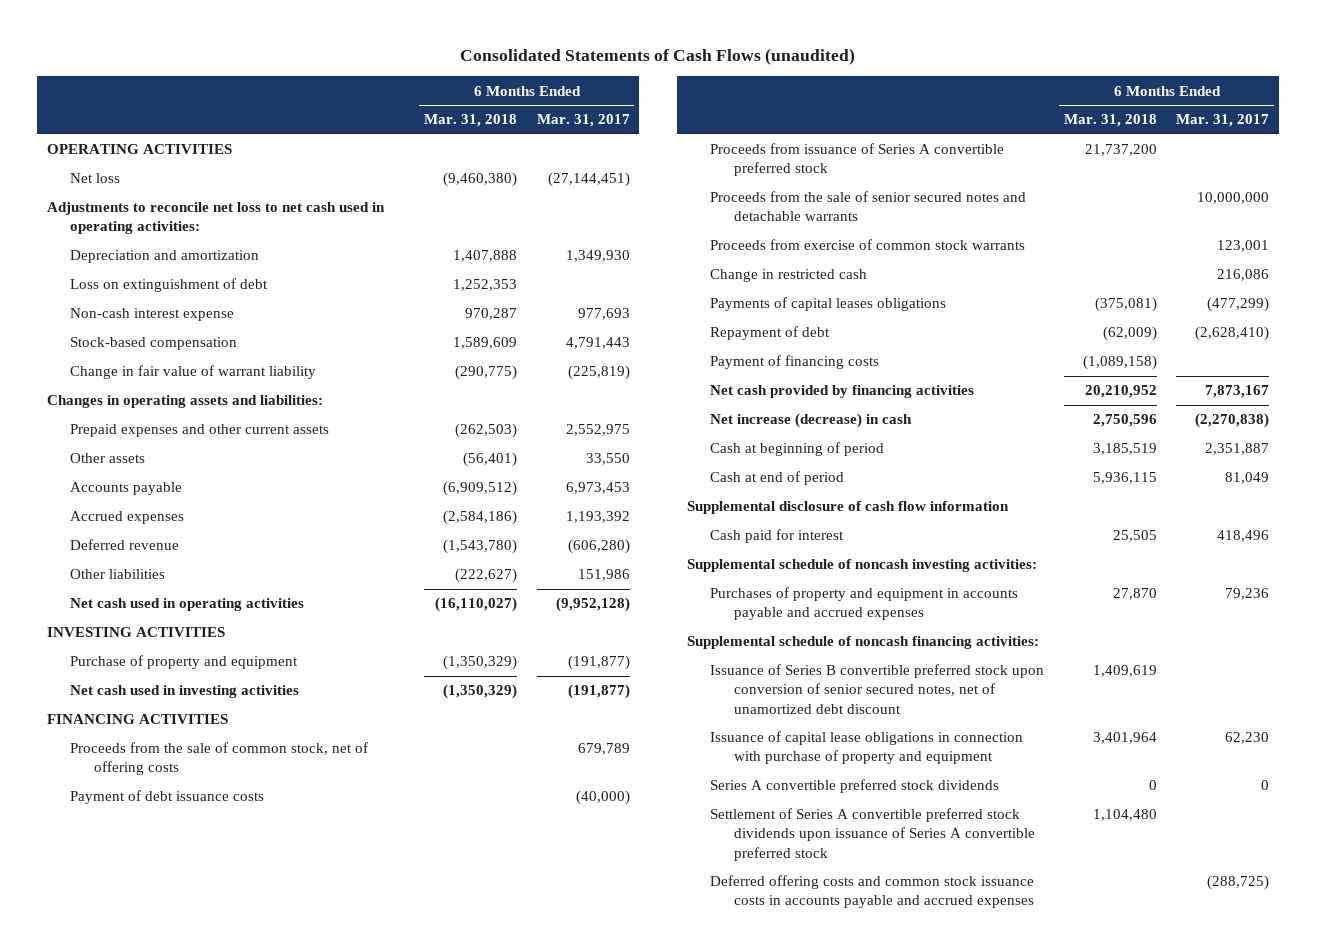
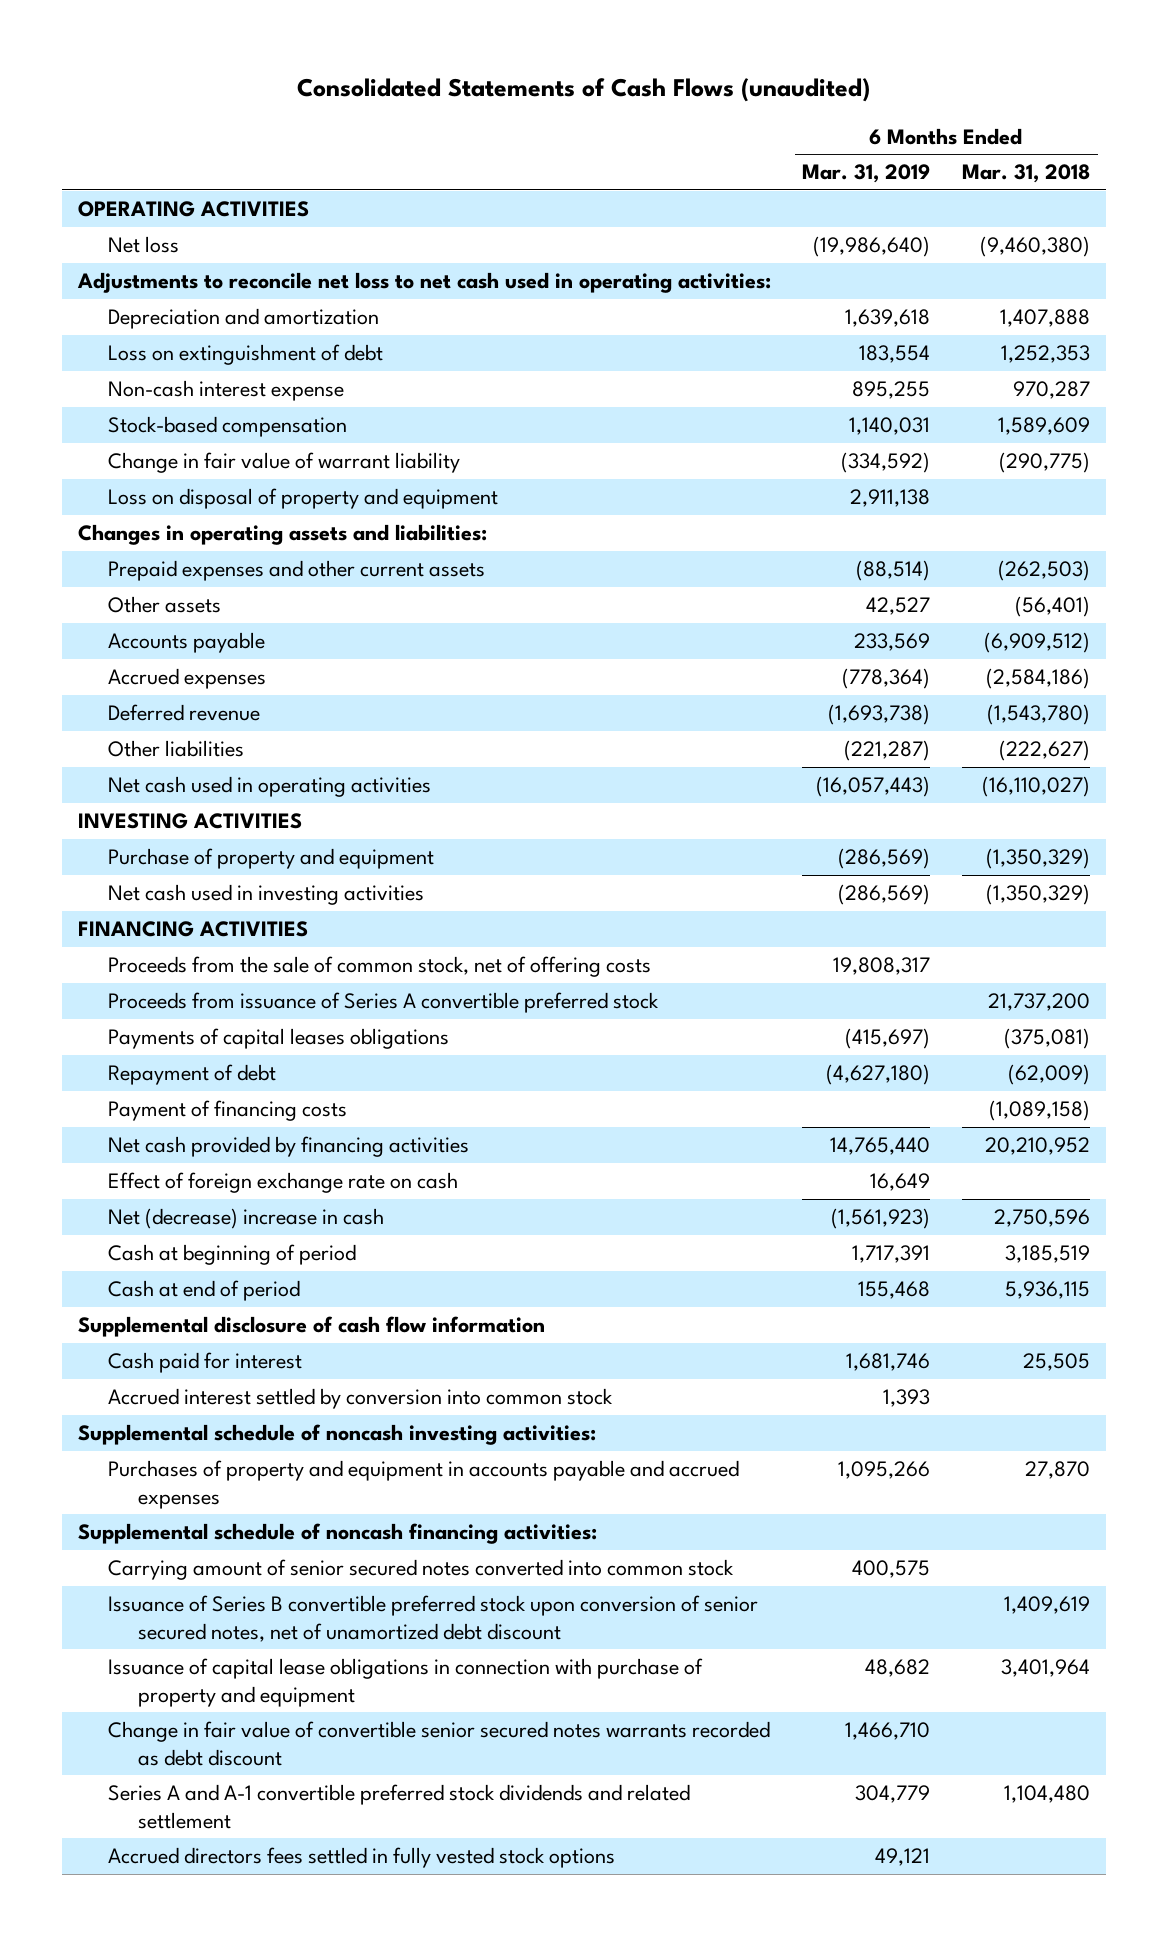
- | 6 Months Ended Mar. 31, 2018 | 6 Months Ended Mar. 31, 2017
+ | 6 Months Ended Mar. 31, 2019 | 6 Months Ended Mar. 31, 2018
+ Loss on disposal of property and equipment | 2,911,138 |
- Payment of debt issuance costs | | (40,000)
- Proceeds from the sale of senior secured notes and detachable warrants | | 10,000,000
- Proceeds from exercise of common stock warrants | | 123,001
- Change in restricted cash | | 216,086
- Net increase (decrease) in cash | 2,750,596 | (2,270,838)
+ Effect of foreign exchange rate on cash | 16,649 |
+ Net (decrease) increase in cash | (1,561,923) | 2,750,596
+ Accrued interest settled by conversion into common stock | 1,393 |
+ Carrying amount of senior secured notes converted into common stock | 400,575 |
- Series A convertible preferred stock dividends | 0 | 0
- Settlement of Series A convertible preferred stock dividends upon issuance of Series A convertible preferred stock | 1,104,480 |
- Deferred offering costs and common stock issuance costs in accounts payable and accrued expenses | | (288,725)
+ Change in fair value of convertible senior secured notes warrants recorded as debt discount | 1,466,710 |
+ Series A and A-1 convertible preferred stock dividends and related settlement | 304,779 | 1,104,480
+ Accrued directors fees settled in fully vested stock options | 49,121 |

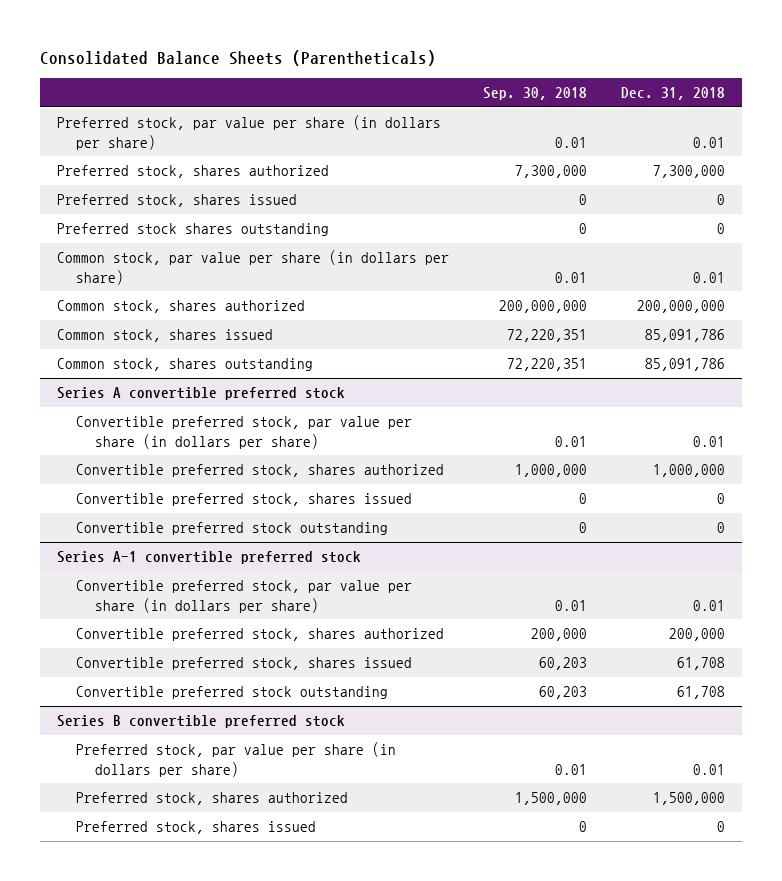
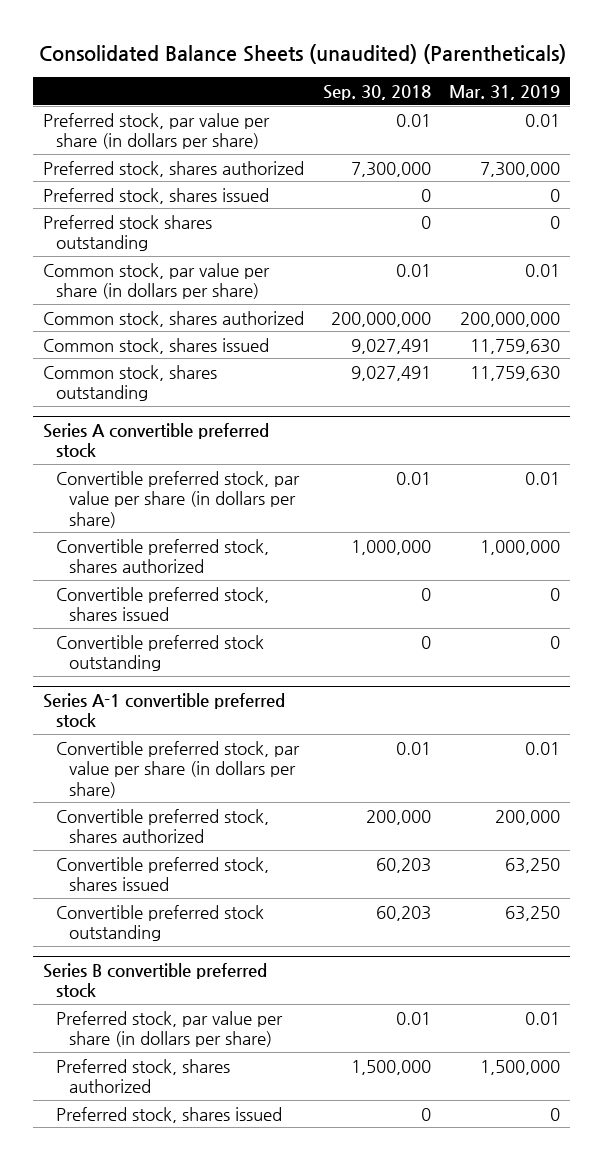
- Consolidated Balance Sheets (Parentheticals)
+ Consolidated Balance Sheets (unaudited) (Parentheticals)
- | Sep. 30, 2018 | Dec. 31, 2018
+ | Sep. 30, 2018 | Mar. 31, 2019
- Common stock, shares issued | 72,220,351 | 85,091,786
- Common stock, shares outstanding | 72,220,351 | 85,091,786
+ Common stock, shares issued | 9,027,491 | 11,759,630
+ Common stock, shares outstanding | 9,027,491 | 11,759,630

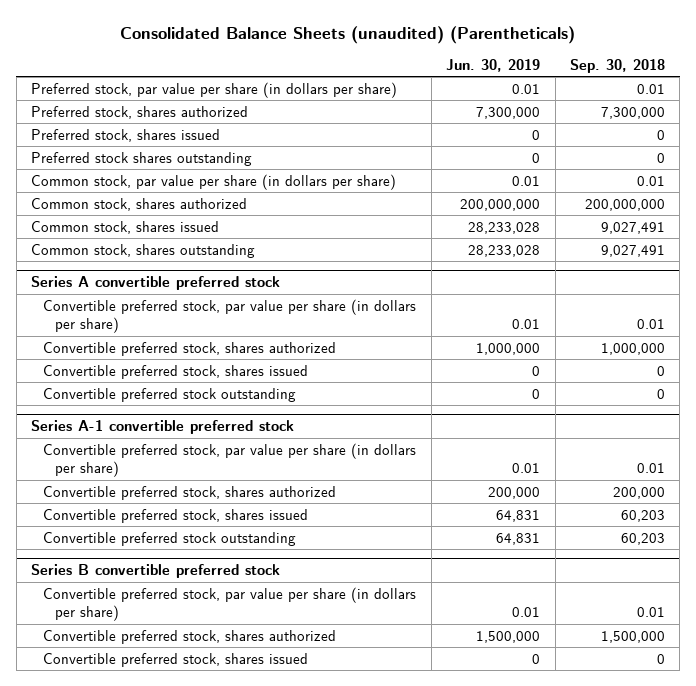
- | Sep. 30, 2018 | Mar. 31, 2019
+ | Jun. 30, 2019 | Sep. 30, 2018
@ Series B convertible preferred stock
- Preferred stock, par value per share (in dollars per share) | 0.01 | 0.01
- Preferred stock, shares authorized | 1,500,000 | 1,500,000
- Preferred stock, shares issued | 0 | 0
+ Convertible preferred stock, par value per share (in dollars per share) | 0.01 | 0.01
+ Convertible preferred stock, shares authorized | 1,500,000 | 1,500,000
+ Convertible preferred stock, shares issued | 0 | 0

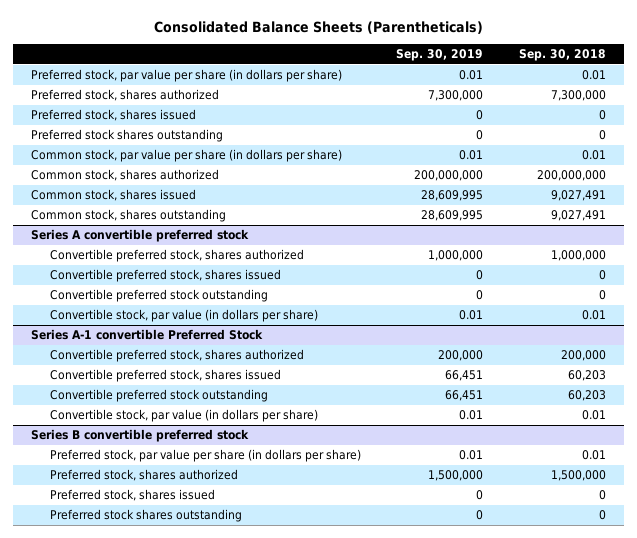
- Consolidated Balance Sheets (unaudited) (Parentheticals)
+ Consolidated Balance Sheets (Parentheticals)
- | Jun. 30, 2019 | Sep. 30, 2018
+ | Sep. 30, 2019 | Sep. 30, 2018
@ Series A convertible preferred stock
- Convertible preferred stock, par value per share (in dollars per share) | 0.01 | 0.01
- Series A-1 convertible preferred stock
- Convertible preferred stock, par value per share (in dollars per share) | 0.01 | 0.01
@ Series A convertible preferred stock
+ Convertible stock, par value (in dollars per share) | 0.01 | 0.01
+ Series A-1 convertible Preferred Stock
+ Convertible stock, par value (in dollars per share) | 0.01 | 0.01
@ Series B convertible preferred stock
- Convertible preferred stock, par value per share (in dollars per share) | 0.01 | 0.01
- Convertible preferred stock, shares authorized | 1,500,000 | 1,500,000
- Convertible preferred stock, shares issued | 0 | 0
+ Preferred stock, par value per share (in dollars per share) | 0.01 | 0.01
+ Preferred stock, shares authorized | 1,500,000 | 1,500,000
+ Preferred stock, shares issued | 0 | 0
+ Preferred stock shares outstanding | 0 | 0

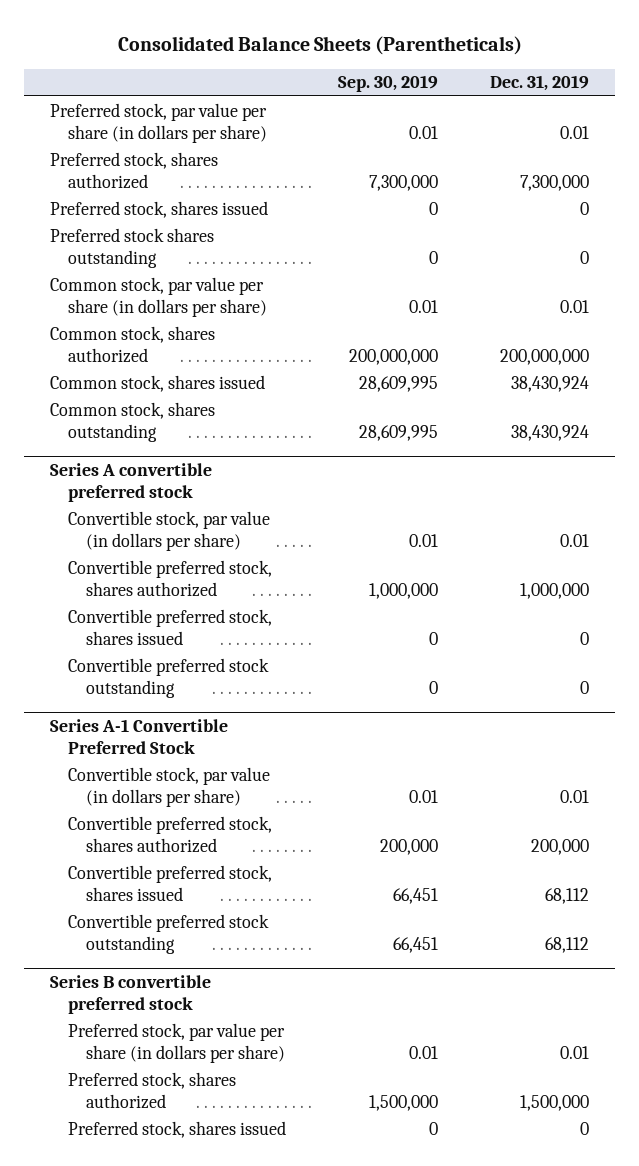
- | Sep. 30, 2019 | Sep. 30, 2018
+ | Sep. 30, 2019 | Dec. 31, 2019
@ Series A convertible preferred stock
+ Convertible stock, par value (in dollars per share) | 0.01 | 0.01
+ Series A-1 Convertible Preferred Stock
- Series A-1 convertible Preferred Stock
- Convertible stock, par value (in dollars per share) | 0.01 | 0.01
@ Series B convertible preferred stock
- Preferred stock shares outstanding | 0 | 0

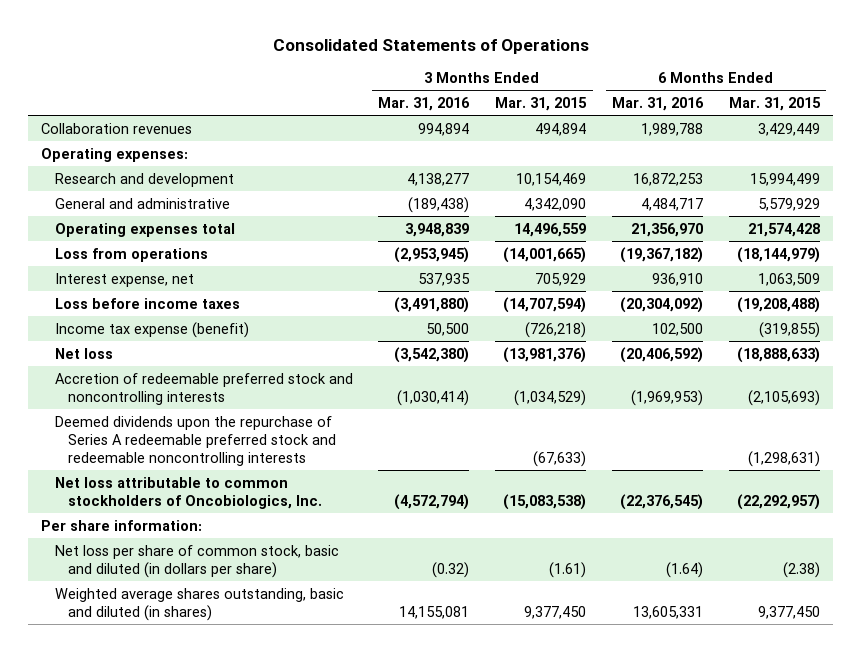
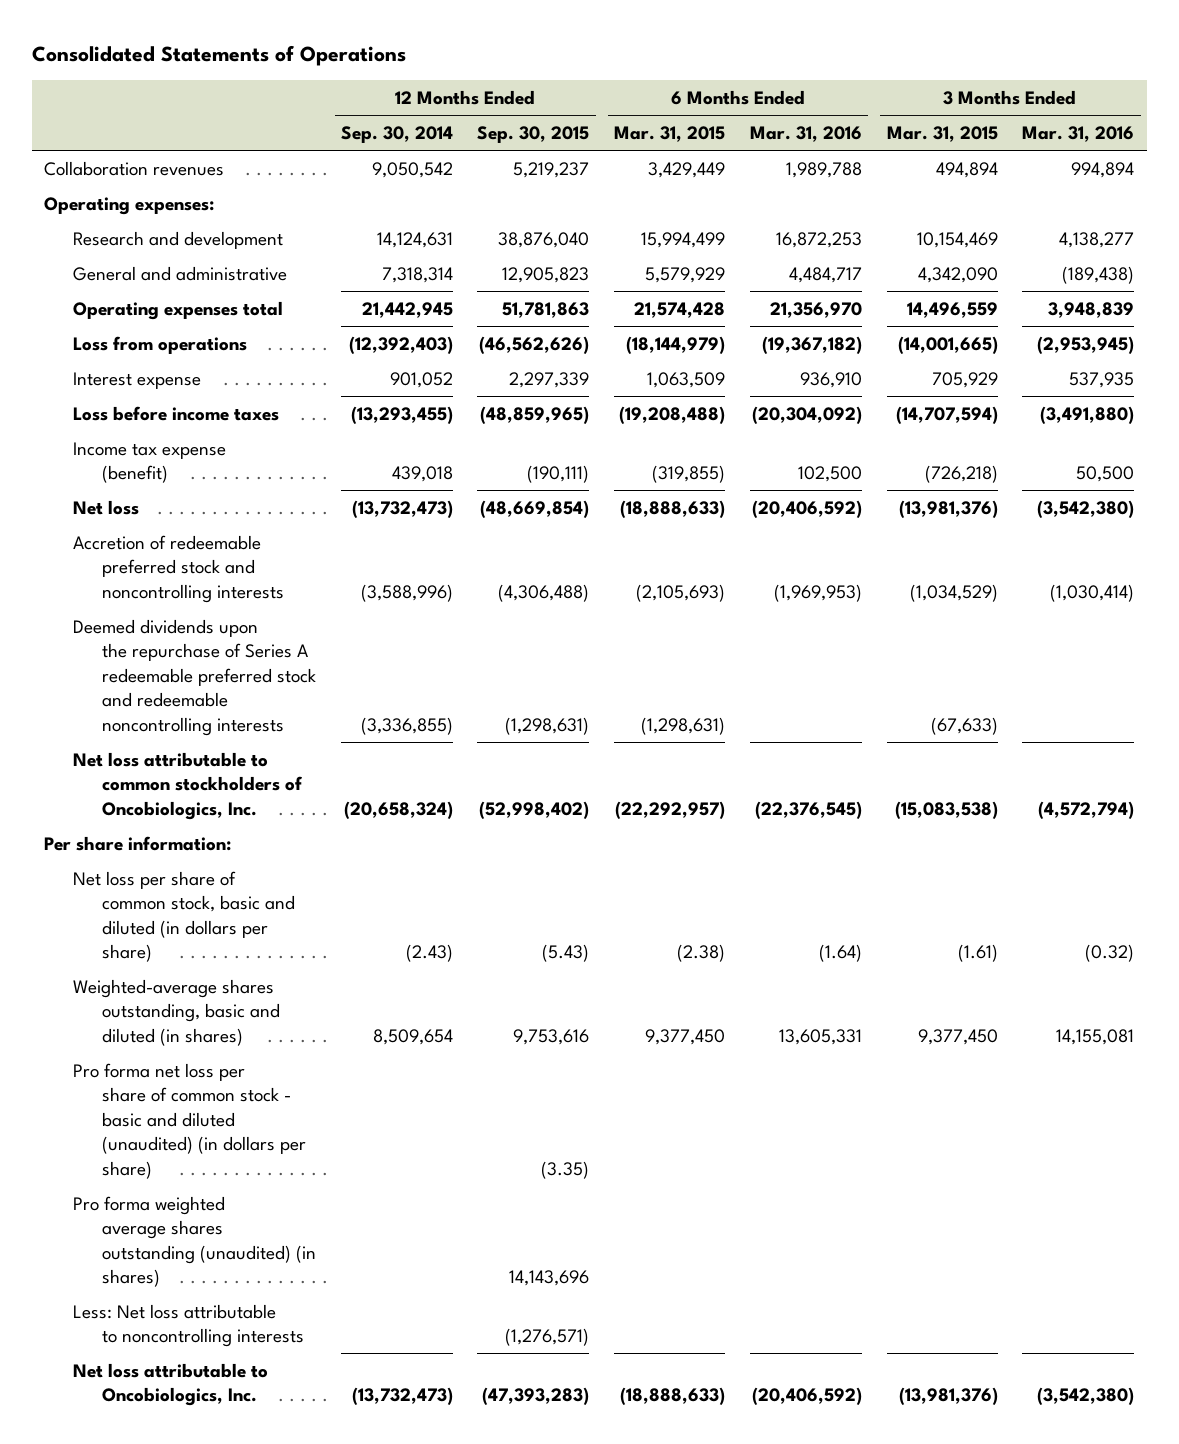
- | 3 Months Ended Mar. 31, 2016 | 3 Months Ended Mar. 31, 2015 | 6 Months Ended Mar. 31, 2016 | 6 Months Ended Mar. 31, 2015
+ | 12 Months Ended Sep. 30, 2014 | 12 Months Ended Sep. 30, 2015 | 6 Months Ended Mar. 31, 2015 | 6 Months Ended Mar. 31, 2016 | 3 Months Ended Mar. 31, 2015 | 3 Months Ended Mar. 31, 2016
- Interest expense, net | 537,935 | 705,929 | 936,910 | 1,063,509
+ Interest expense | 901,052 | 2,297,339 | 1,063,509 | 936,910 | 705,929 | 537,935
- Weighted average shares outstanding, basic and diluted (in shares) | 14,155,081 | 9,377,450 | 13,605,331 | 9,377,450
+ Weighted-average shares outstanding, basic and diluted (in shares) | 8,509,654 | 9,753,616 | 9,377,450 | 13,605,331 | 9,377,450 | 14,155,081
+ Pro forma net loss per share of common stock - basic and diluted (unaudited) (in dollars per share) | | (3.35) | | | |
+ Pro forma weighted average shares outstanding (unaudited) (in shares) | | 14,143,696 | | | |
+ Less: Net loss attributable to noncontrolling interests | | (1,276,571) | | | |
+ Net loss attributable to Oncobiologics, Inc. | (13,732,473) | (47,393,283) | (18,888,633) | (20,406,592) | (13,981,376) | (3,542,380)

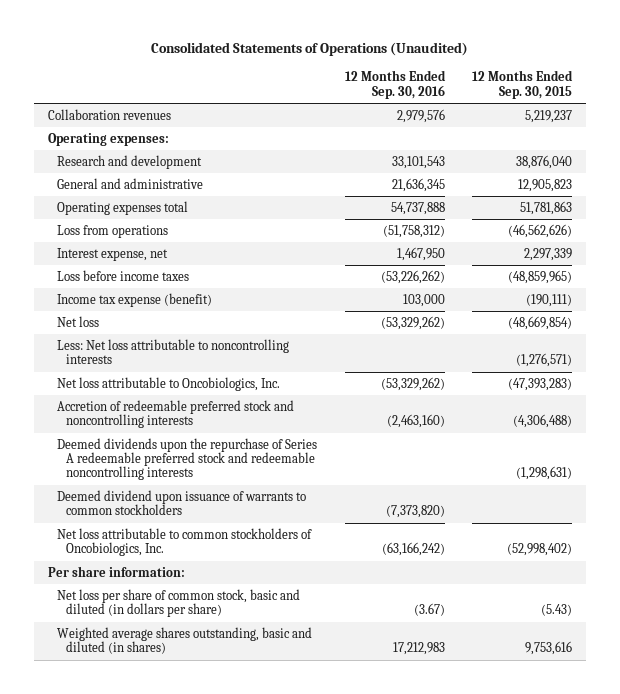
- Consolidated Statements of Operations
+ Consolidated Statements of Operations (Unaudited)
- | 12 Months Ended Sep. 30, 2014 | 12 Months Ended Sep. 30, 2015 | 6 Months Ended Mar. 31, 2015 | 6 Months Ended Mar. 31, 2016 | 3 Months Ended Mar. 31, 2015 | 3 Months Ended Mar. 31, 2016
+ | 12 Months Ended Sep. 30, 2016 | 12 Months Ended Sep. 30, 2015
- Interest expense | 901,052 | 2,297,339 | 1,063,509 | 936,910 | 705,929 | 537,935
+ Interest expense, net | 1,467,950 | 2,297,339
moved up: Less: Net loss attributable to noncontrolling interests | | (1,276,571)
moved up: Net loss attributable to Oncobiologics, Inc. | (53,329,262) | (47,393,283)
+ Deemed dividend upon issuance of warrants to common stockholders | (7,373,820) |
- Weighted-average shares outstanding, basic and diluted (in shares) | 8,509,654 | 9,753,616 | 9,377,450 | 13,605,331 | 9,377,450 | 14,155,081
- Pro forma net loss per share of common stock - basic and diluted (unaudited) (in dollars per share) | | (3.35) | | | |
- Pro forma weighted average shares outstanding (unaudited) (in shares) | | 14,143,696 | | | |
+ Weighted average shares outstanding, basic and diluted (in shares) | 17,212,983 | 9,753,616

